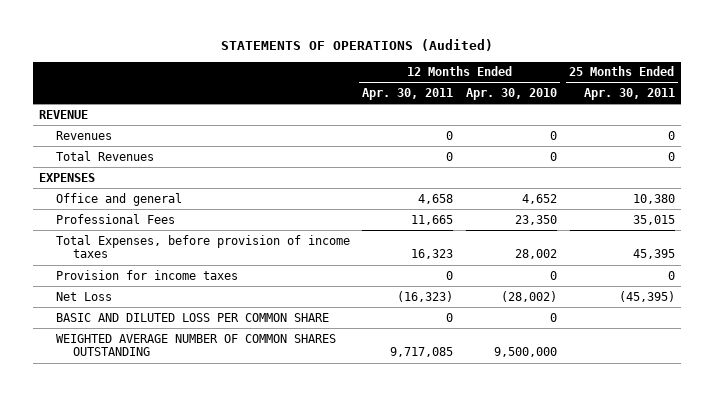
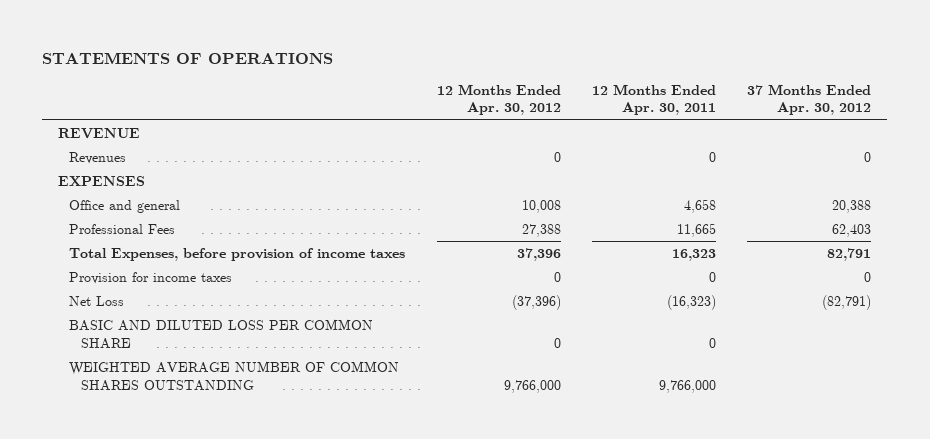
- STATEMENTS OF OPERATIONS (Audited)
+ STATEMENTS OF OPERATIONS
- | 12 Months Ended Apr. 30, 2011 | 12 Months Ended Apr. 30, 2010 | 25 Months Ended Apr. 30, 2011
+ | 12 Months Ended Apr. 30, 2012 | 12 Months Ended Apr. 30, 2011 | 37 Months Ended Apr. 30, 2012
- Total Revenues | 0 | 0 | 0
- WEIGHTED AVERAGE NUMBER OF COMMON SHARES OUTSTANDING | 9,717,085 | 9,500,000 |
+ WEIGHTED AVERAGE NUMBER OF COMMON SHARES OUTSTANDING | 9,766,000 | 9,766,000 |

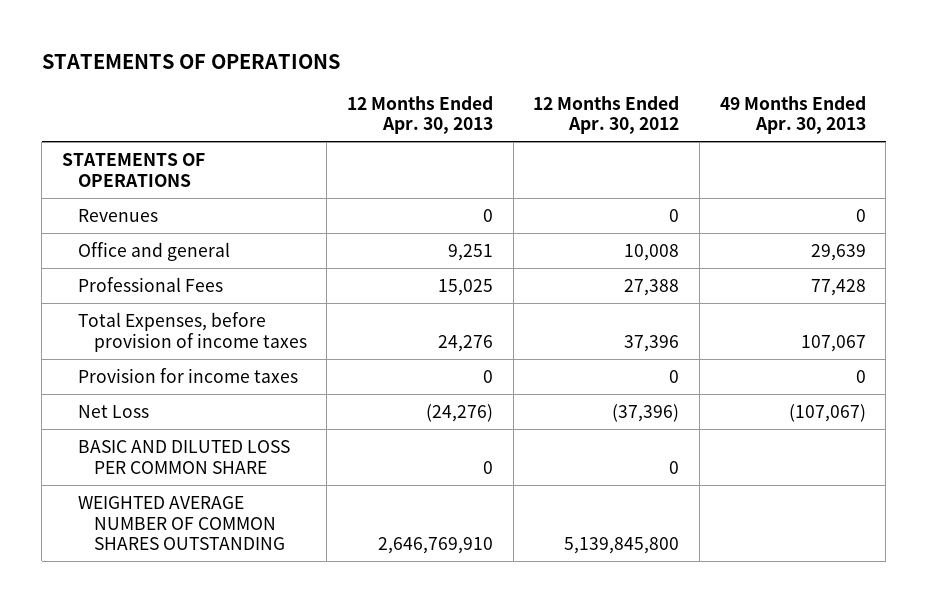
- | 12 Months Ended Apr. 30, 2012 | 12 Months Ended Apr. 30, 2011 | 37 Months Ended Apr. 30, 2012
+ | 12 Months Ended Apr. 30, 2013 | 12 Months Ended Apr. 30, 2012 | 49 Months Ended Apr. 30, 2013
- REVENUE
+ STATEMENTS OF OPERATIONS
- EXPENSES
- WEIGHTED AVERAGE NUMBER OF COMMON SHARES OUTSTANDING | 9,766,000 | 9,766,000 |
+ WEIGHTED AVERAGE NUMBER OF COMMON SHARES OUTSTANDING | 2,646,769,910 | 5,139,845,800 |

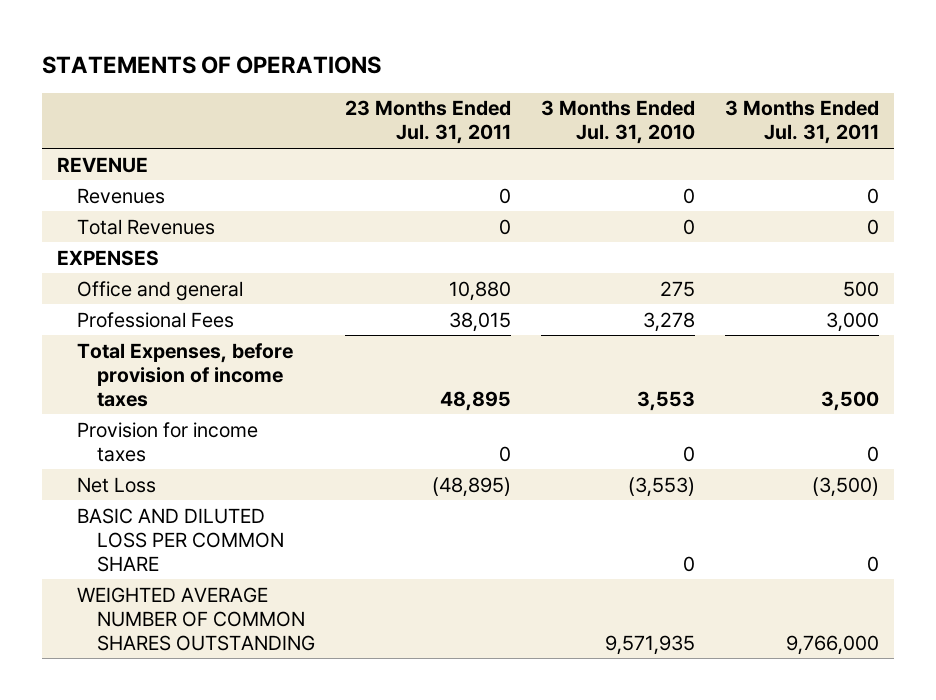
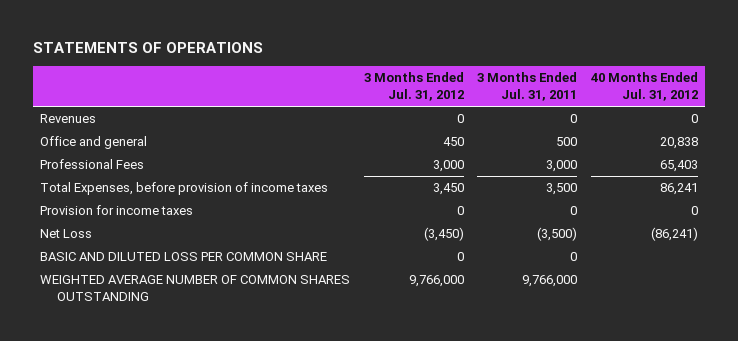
- | 23 Months Ended Jul. 31, 2011 | 3 Months Ended Jul. 31, 2010 | 3 Months Ended Jul. 31, 2011
+ | 3 Months Ended Jul. 31, 2012 | 3 Months Ended Jul. 31, 2011 | 40 Months Ended Jul. 31, 2012
- REVENUE
- Total Revenues | 0 | 0 | 0
- EXPENSES

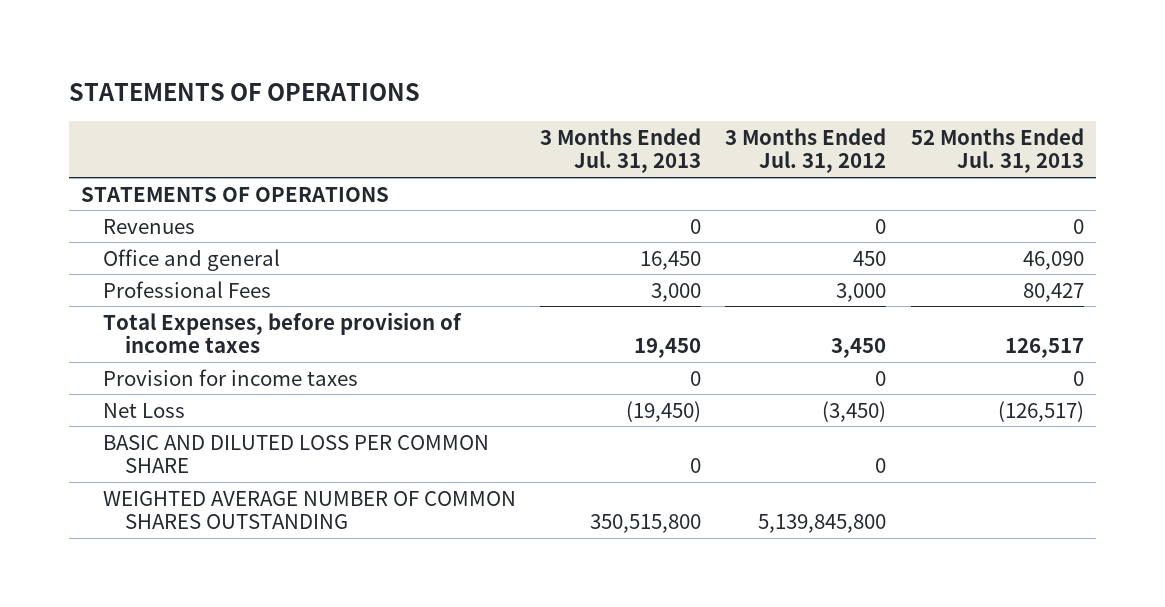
- | 3 Months Ended Jul. 31, 2012 | 3 Months Ended Jul. 31, 2011 | 40 Months Ended Jul. 31, 2012
+ | 3 Months Ended Jul. 31, 2013 | 3 Months Ended Jul. 31, 2012 | 52 Months Ended Jul. 31, 2013
+ STATEMENTS OF OPERATIONS
- WEIGHTED AVERAGE NUMBER OF COMMON SHARES OUTSTANDING | 9,766,000 | 9,766,000 |
+ WEIGHTED AVERAGE NUMBER OF COMMON SHARES OUTSTANDING | 350,515,800 | 5,139,845,800 |

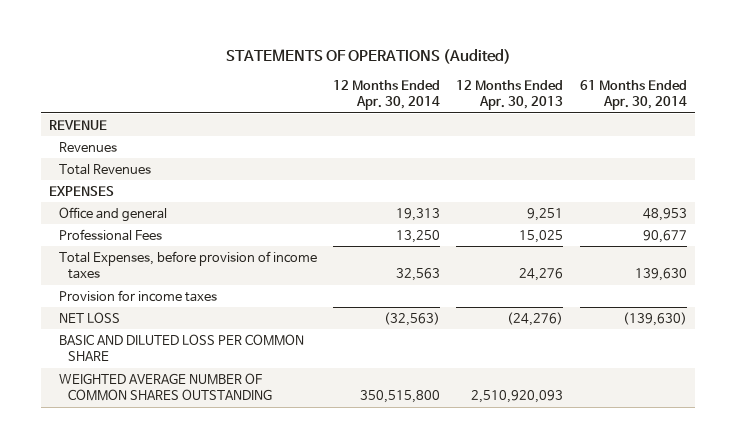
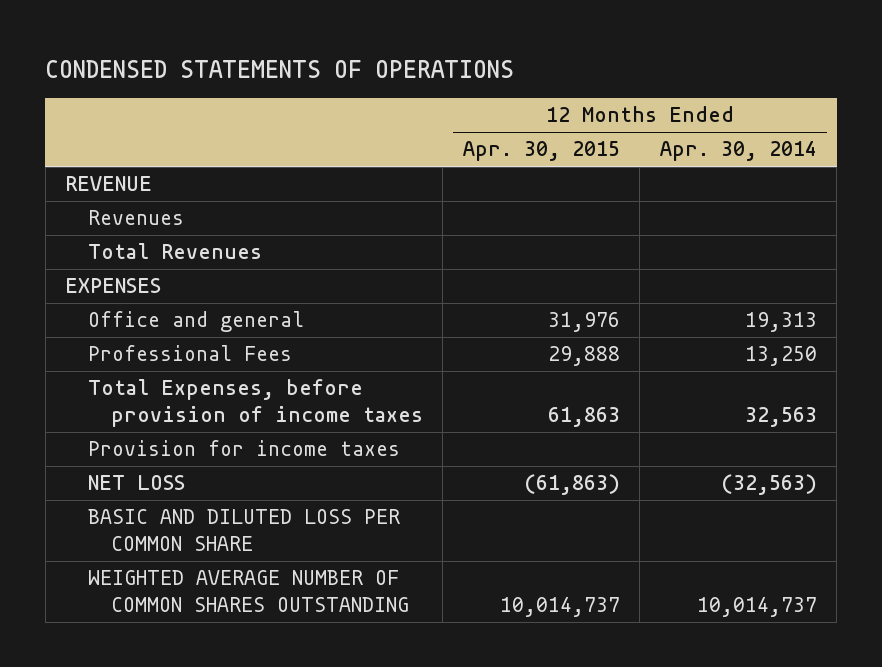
- STATEMENTS OF OPERATIONS (Audited)
+ CONDENSED STATEMENTS OF OPERATIONS
- | 12 Months Ended Apr. 30, 2014 | 12 Months Ended Apr. 30, 2013 | 61 Months Ended Apr. 30, 2014
+ | 12 Months Ended Apr. 30, 2015 | 12 Months Ended Apr. 30, 2014
- WEIGHTED AVERAGE NUMBER OF COMMON SHARES OUTSTANDING | 350,515,800 | 2,510,920,093 |
+ WEIGHTED AVERAGE NUMBER OF COMMON SHARES OUTSTANDING | 10,014,737 | 10,014,737

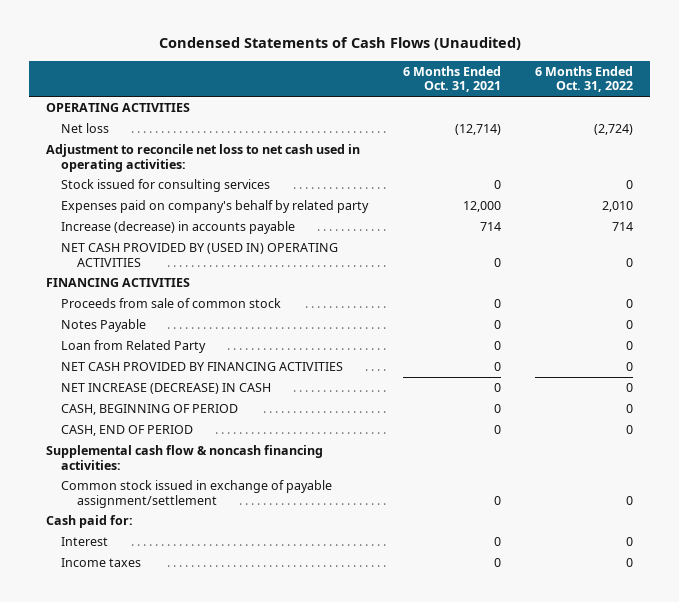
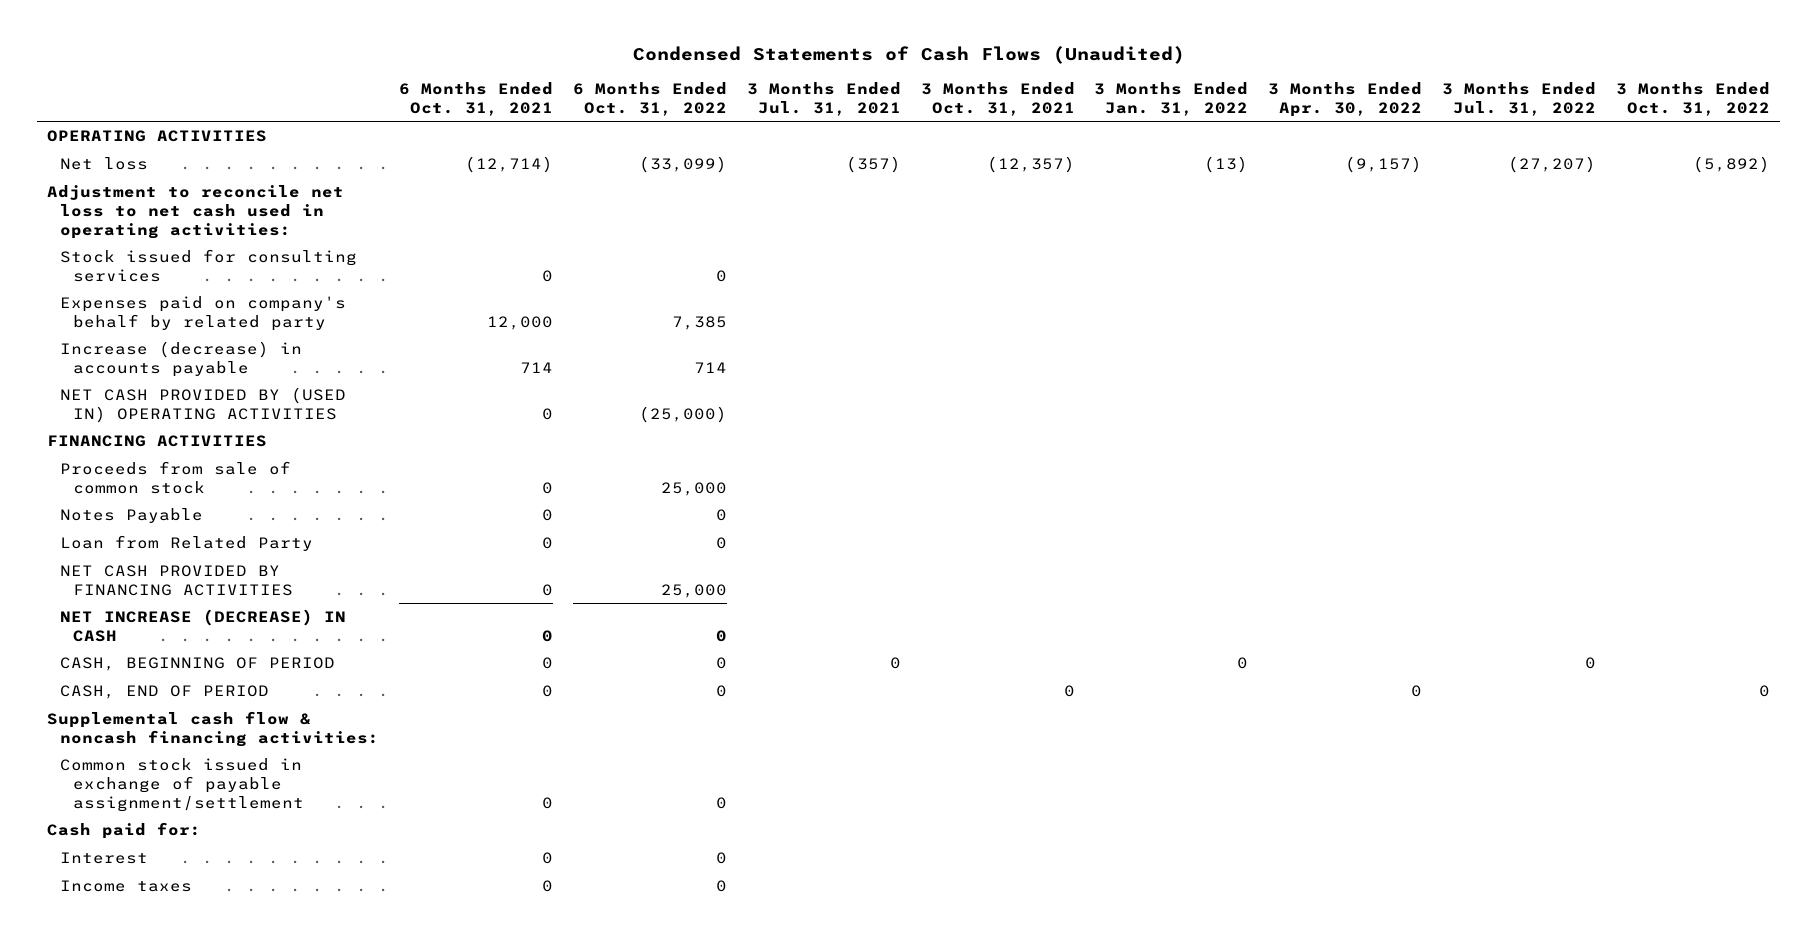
- | 6 Months Ended Oct. 31, 2021 | 6 Months Ended Oct. 31, 2022
+ | 6 Months Ended Oct. 31, 2021 | 6 Months Ended Oct. 31, 2022 | 3 Months Ended Jul. 31, 2021 | 3 Months Ended Oct. 31, 2021 | 3 Months Ended Jan. 31, 2022 | 3 Months Ended Apr. 30, 2022 | 3 Months Ended Jul. 31, 2022 | 3 Months Ended Oct. 31, 2022
- Net loss | (12,714) | (2,724)
+ Net loss | (12,714) | (33,099) | (357) | (12,357) | (13) | (9,157) | (27,207) | (5,892)
- Expenses paid on company's behalf by related party | 12,000 | 2,010
+ Expenses paid on company's behalf by related party | 12,000 | 7,385 | | | | | |
- NET CASH PROVIDED BY (USED IN) OPERATING ACTIVITIES | 0 | 0
+ NET CASH PROVIDED BY (USED IN) OPERATING ACTIVITIES | 0 | (25,000) | | | | | |
- Proceeds from sale of common stock | 0 | 0
+ Proceeds from sale of common stock | 0 | 25,000 | | | | | |
- NET CASH PROVIDED BY FINANCING ACTIVITIES | 0 | 0
+ NET CASH PROVIDED BY FINANCING ACTIVITIES | 0 | 25,000 | | | | | |

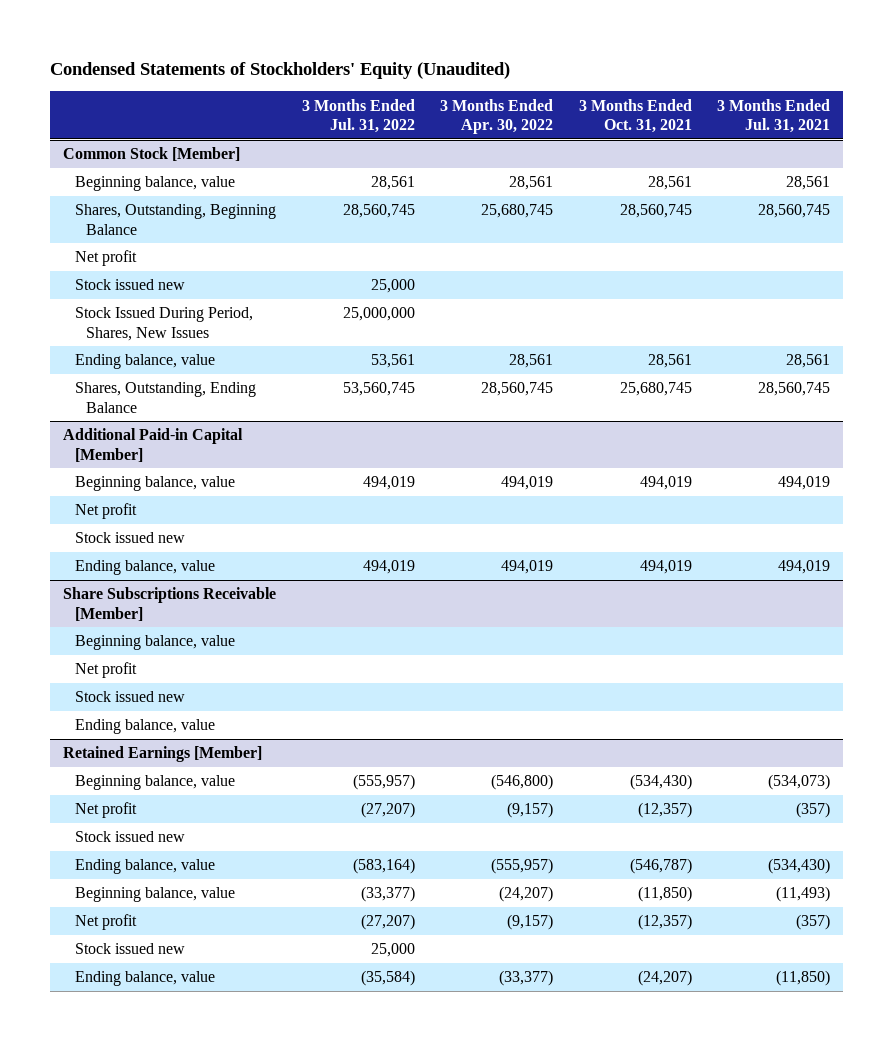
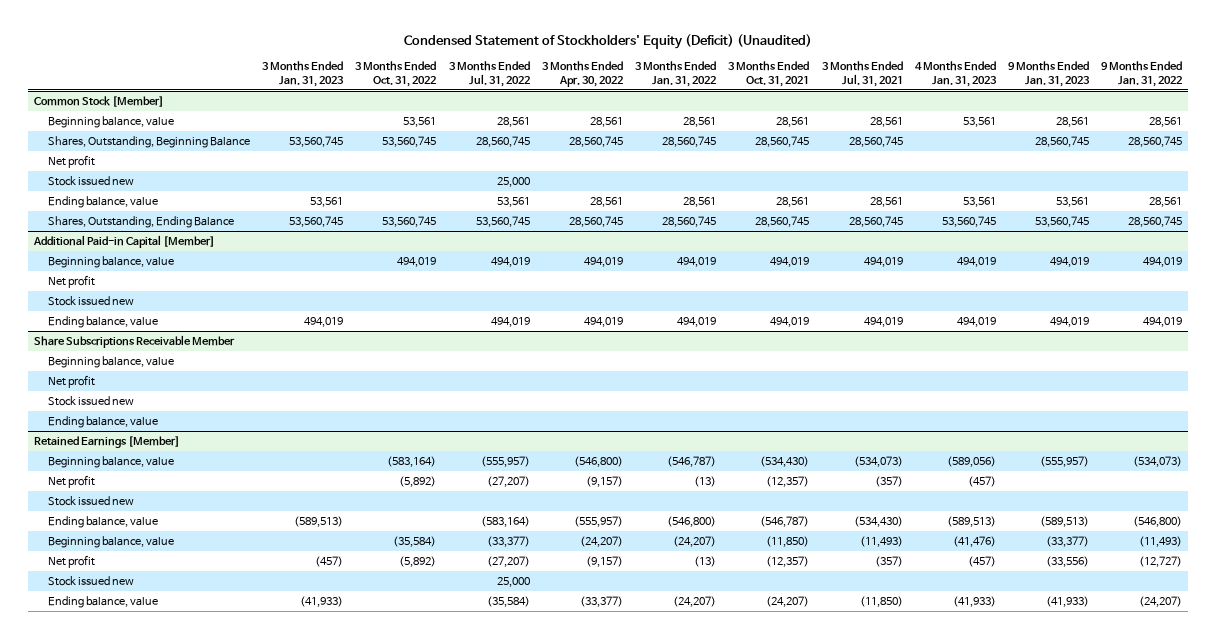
- Condensed Statements of Stockholders' Equity (Unaudited)
+ Condensed Statement of Stockholders' Equity (Deficit) (Unaudited)
- | 3 Months Ended Jul. 31, 2022 | 3 Months Ended Apr. 30, 2022 | 3 Months Ended Oct. 31, 2021 | 3 Months Ended Jul. 31, 2021
+ | 3 Months Ended Jan. 31, 2023 | 3 Months Ended Oct. 31, 2022 | 3 Months Ended Jul. 31, 2022 | 3 Months Ended Apr. 30, 2022 | 3 Months Ended Jan. 31, 2022 | 3 Months Ended Oct. 31, 2021 | 3 Months Ended Jul. 31, 2021 | 4 Months Ended Jan. 31, 2023 | 9 Months Ended Jan. 31, 2023 | 9 Months Ended Jan. 31, 2022
@ Common Stock [Member]
- Shares, Outstanding, Beginning Balance | 28,560,745 | 25,680,745 | 28,560,745 | 28,560,745
+ Shares, Outstanding, Beginning Balance | 53,560,745 | 53,560,745 | 28,560,745 | 28,560,745 | 28,560,745 | 28,560,745 | 28,560,745 | | 28,560,745 | 28,560,745
- Stock Issued During Period, Shares, New Issues | 25,000,000 | | |
- Shares, Outstanding, Ending Balance | 53,560,745 | 28,560,745 | 25,680,745 | 28,560,745
+ Shares, Outstanding, Ending Balance | 53,560,745 | 53,560,745 | 53,560,745 | 28,560,745 | 28,560,745 | 28,560,745 | 28,560,745 | 53,560,745 | 53,560,745 | 28,560,745
- Share Subscriptions Receivable [Member]
+ Share Subscriptions Receivable Member

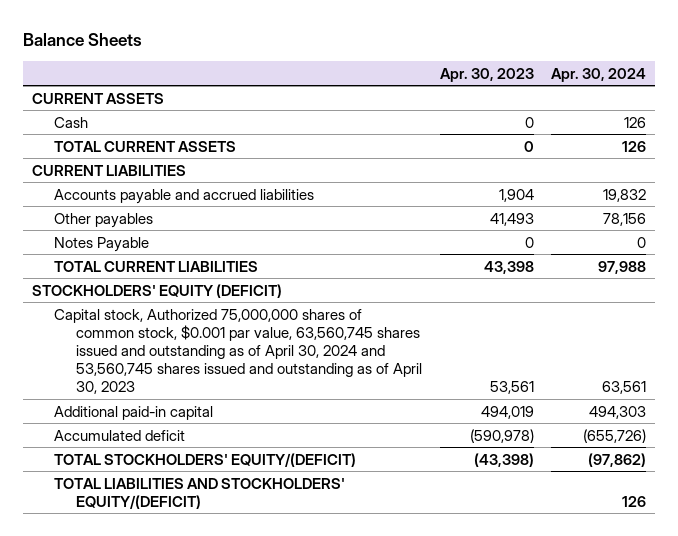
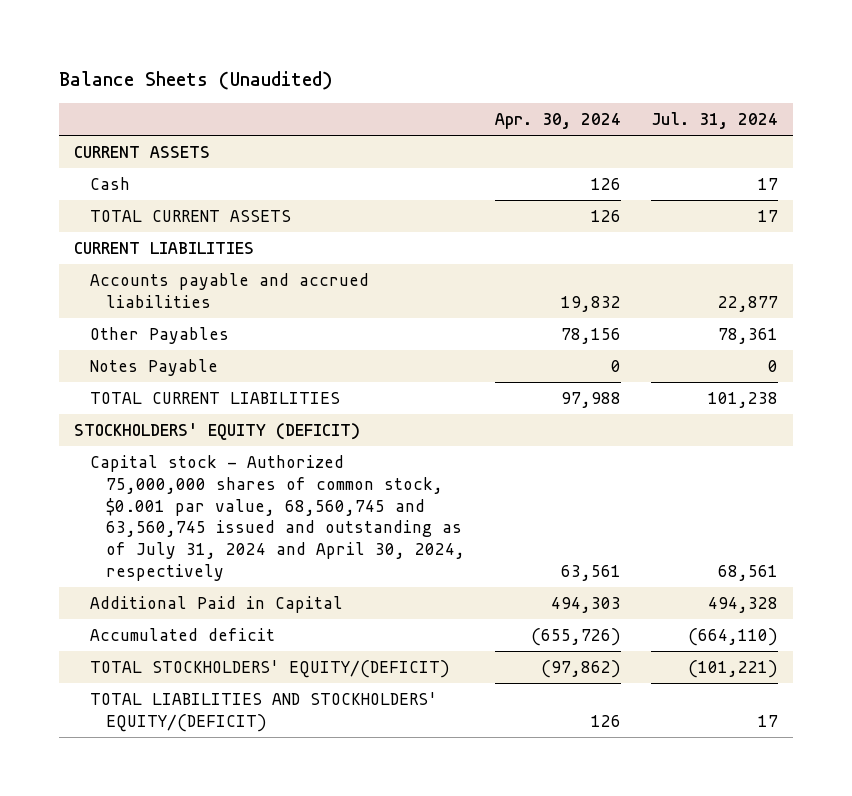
- Balance Sheets
+ Balance Sheets (Unaudited)
- | Apr. 30, 2023 | Apr. 30, 2024
+ | Apr. 30, 2024 | Jul. 31, 2024
- Other payables | 41,493 | 78,156
+ Other Payables | 78,156 | 78,361
- Capital stock, Authorized 75,000,000 shares of common stock, $0.001 par value, 63,560,745 shares issued and outstanding as of April 30, 2024 and 53,560,745 shares issued and outstanding as of April 30, 2023 | 53,561 | 63,561
- Additional paid-in capital | 494,019 | 494,303
+ Capital stock - Authorized 75,000,000 shares of common stock, $0.001 par value, 68,560,745 and 63,560,745 issued and outstanding as of July 31, 2024 and April 30, 2024, respectively | 63,561 | 68,561
+ Additional Paid in Capital | 494,303 | 494,328

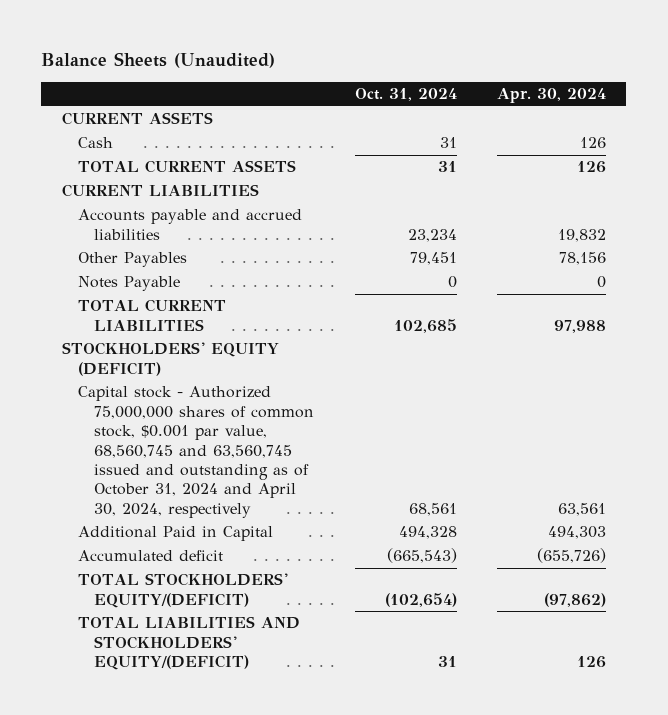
- | Apr. 30, 2024 | Jul. 31, 2024
+ | Oct. 31, 2024 | Apr. 30, 2024
- Capital stock - Authorized 75,000,000 shares of common stock, $0.001 par value, 68,560,745 and 63,560,745 issued and outstanding as of July 31, 2024 and April 30, 2024, respectively | 63,561 | 68,561
+ Capital stock - Authorized 75,000,000 shares of common stock, $0.001 par value, 68,560,745 and 63,560,745 issued and outstanding as of October 31, 2024 and April 30, 2024, respectively | 68,561 | 63,561

